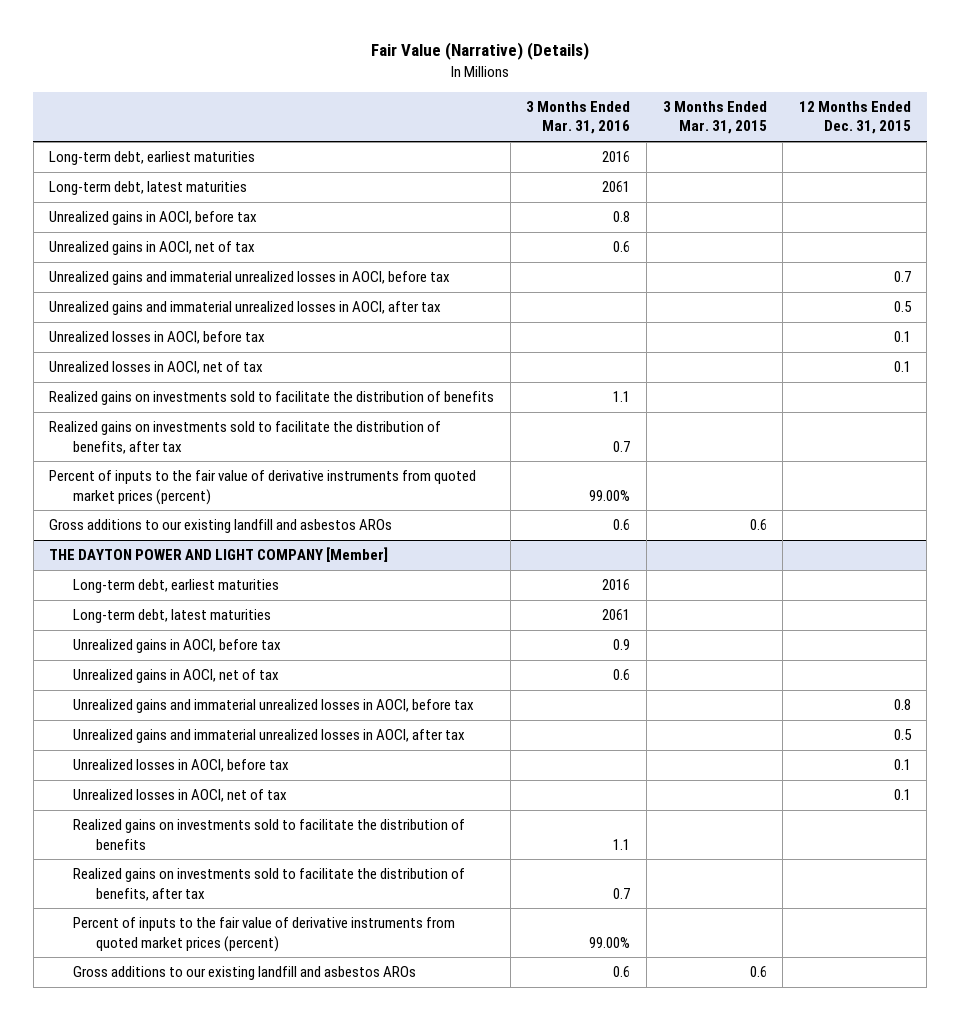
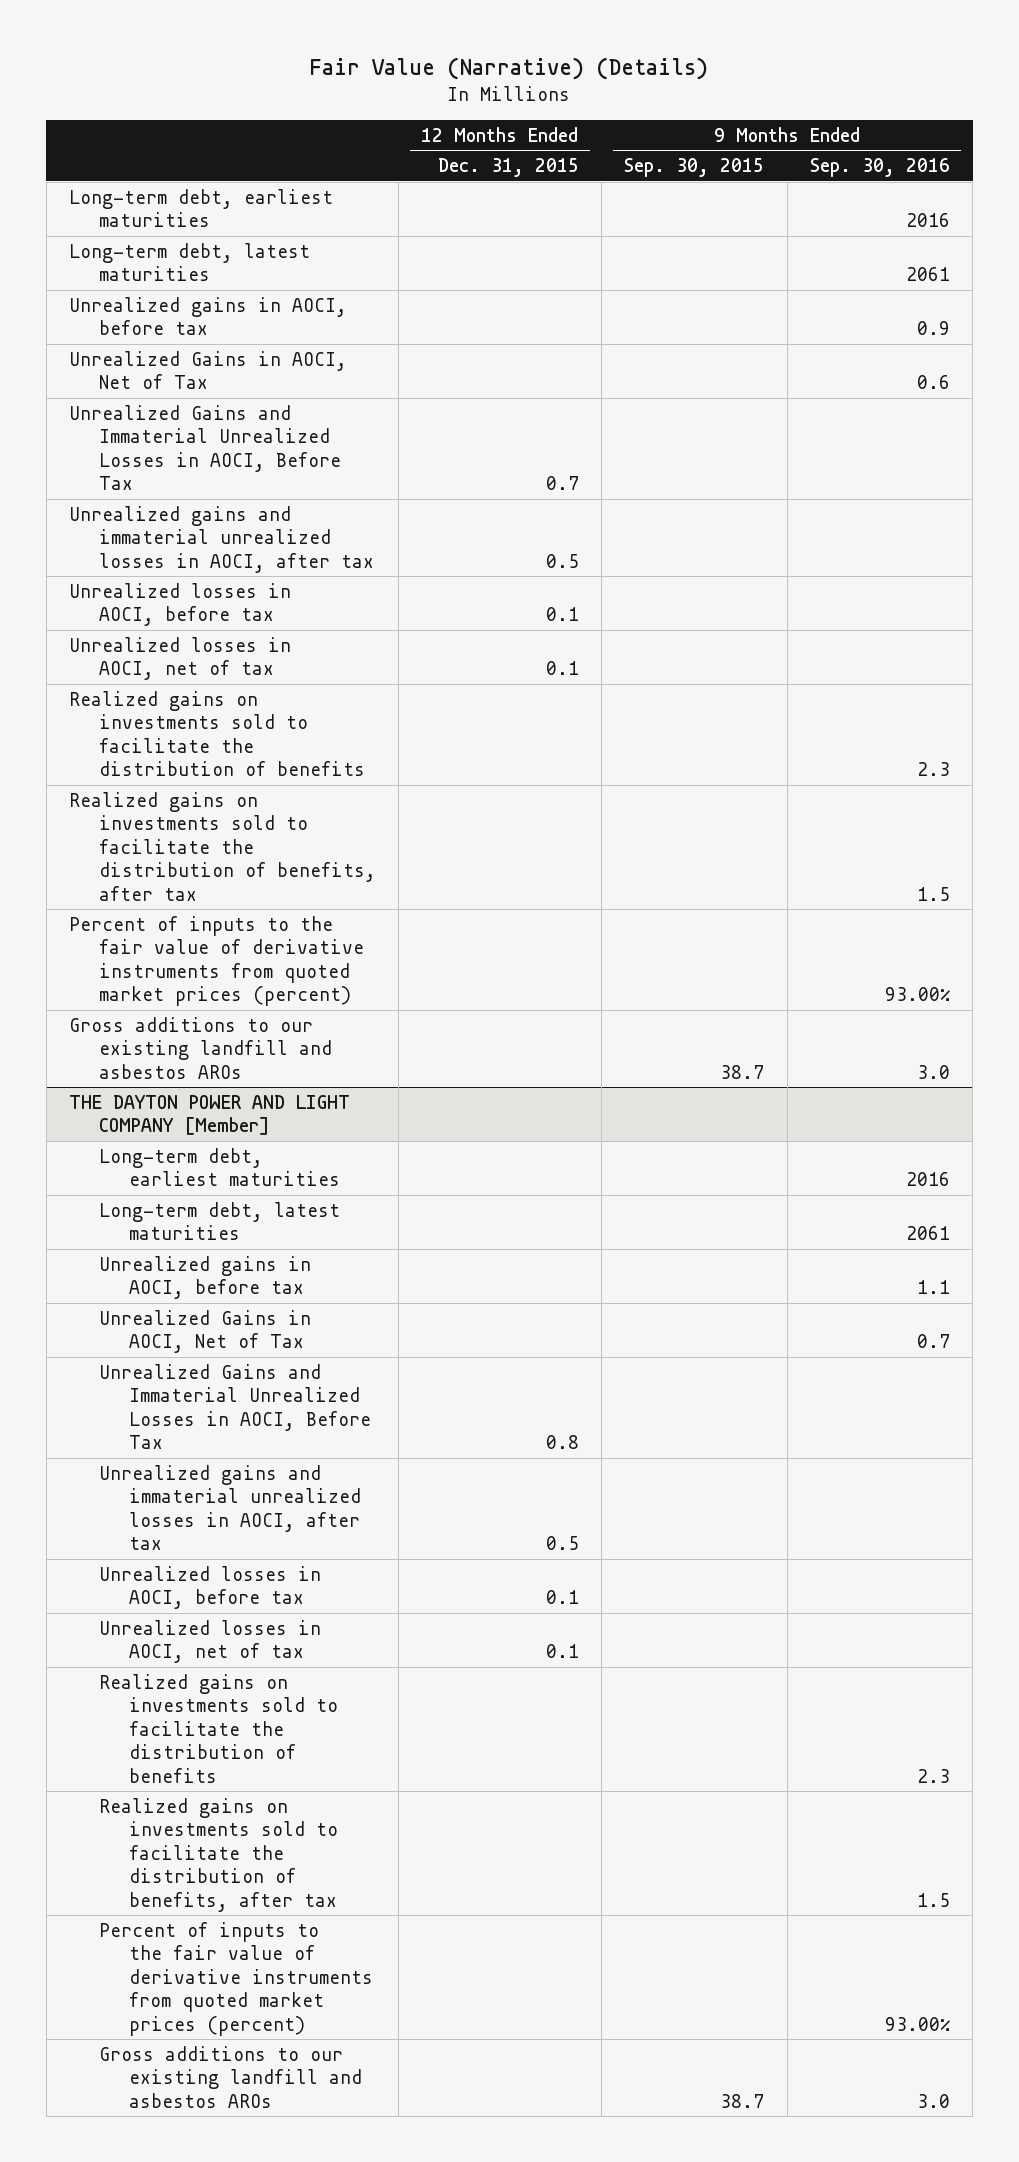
- | 3 Months Ended Mar. 31, 2016 | 3 Months Ended Mar. 31, 2015 | 12 Months Ended Dec. 31, 2015
+ | 12 Months Ended Dec. 31, 2015 | 9 Months Ended Sep. 30, 2015 | 9 Months Ended Sep. 30, 2016
- Unrealized gains in AOCI, net of tax | 0.6 | |
- Unrealized gains and immaterial unrealized losses in AOCI, before tax | | | 0.7
+ Unrealized Gains in AOCI, Net of Tax | | | 0.6
+ Unrealized Gains and Immaterial Unrealized Losses in AOCI, Before Tax | 0.7 | |
@ THE DAYTON POWER AND LIGHT COMPANY [Member]
- Unrealized gains in AOCI, net of tax | 0.6 | |
- Unrealized gains and immaterial unrealized losses in AOCI, before tax | | | 0.8
+ Unrealized Gains in AOCI, Net of Tax | | | 0.7
+ Unrealized Gains and Immaterial Unrealized Losses in AOCI, Before Tax | 0.8 | |

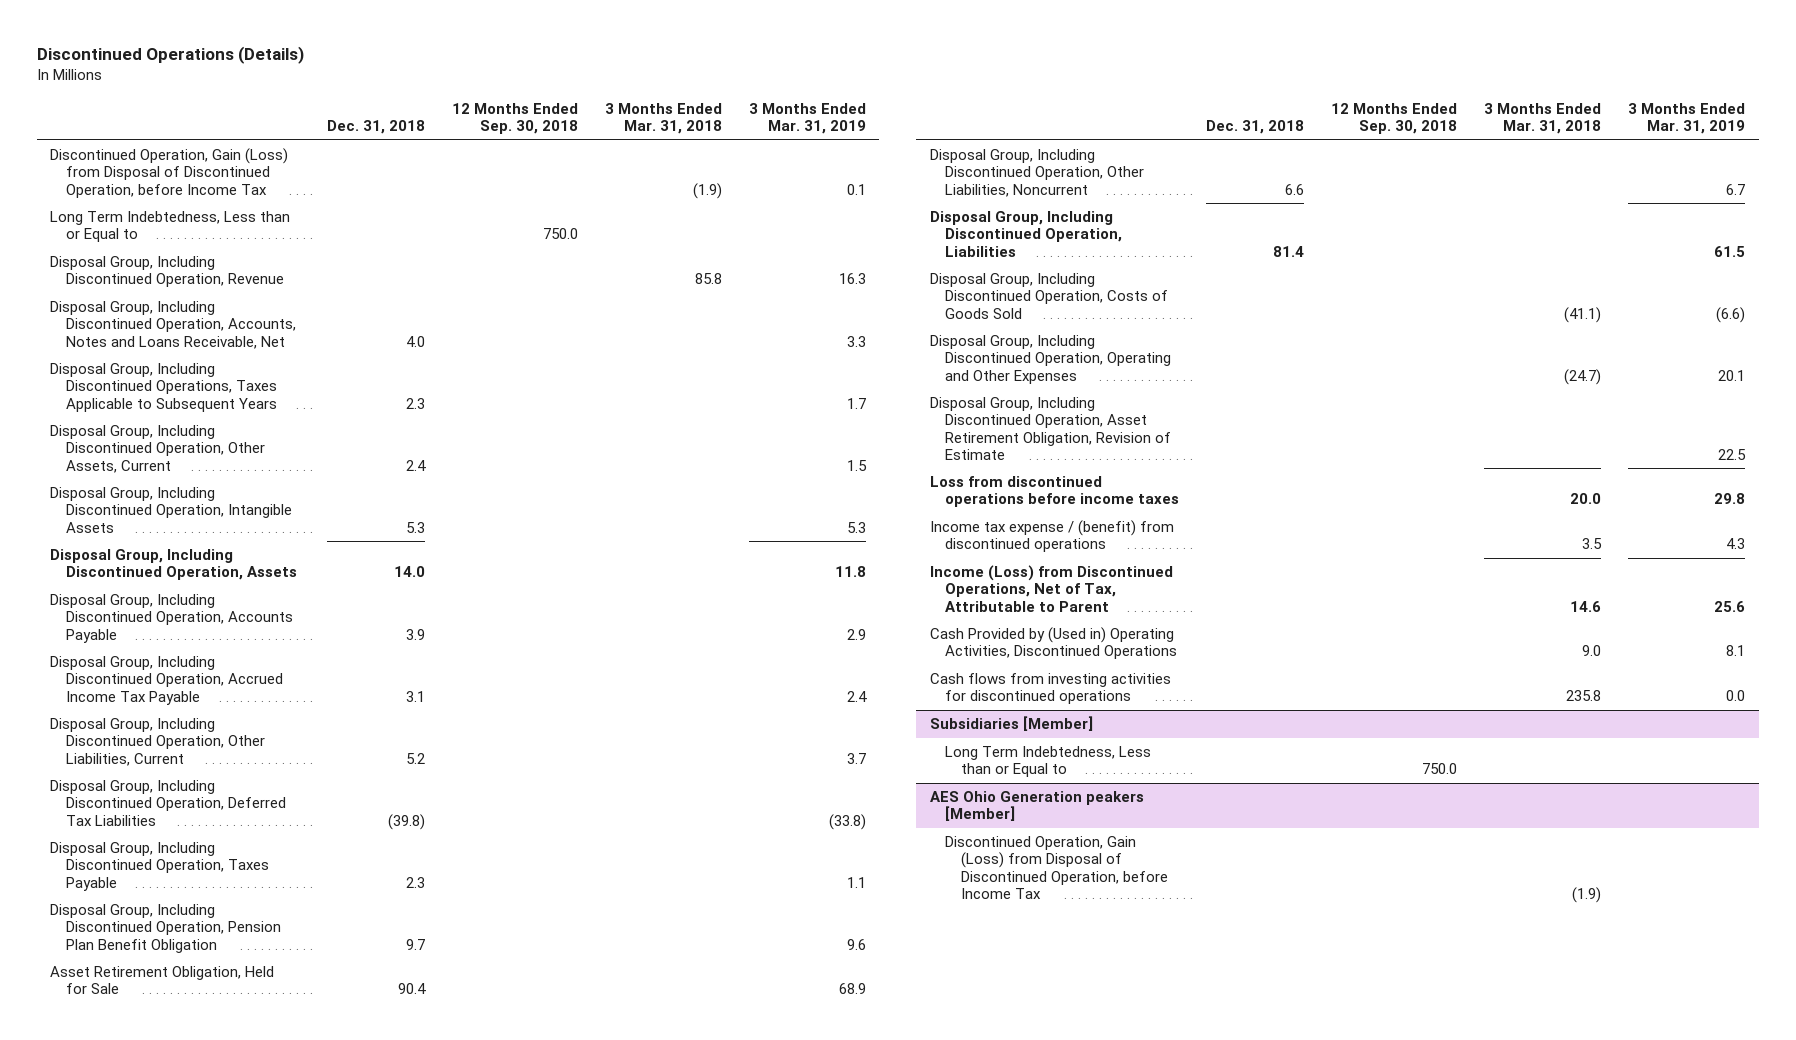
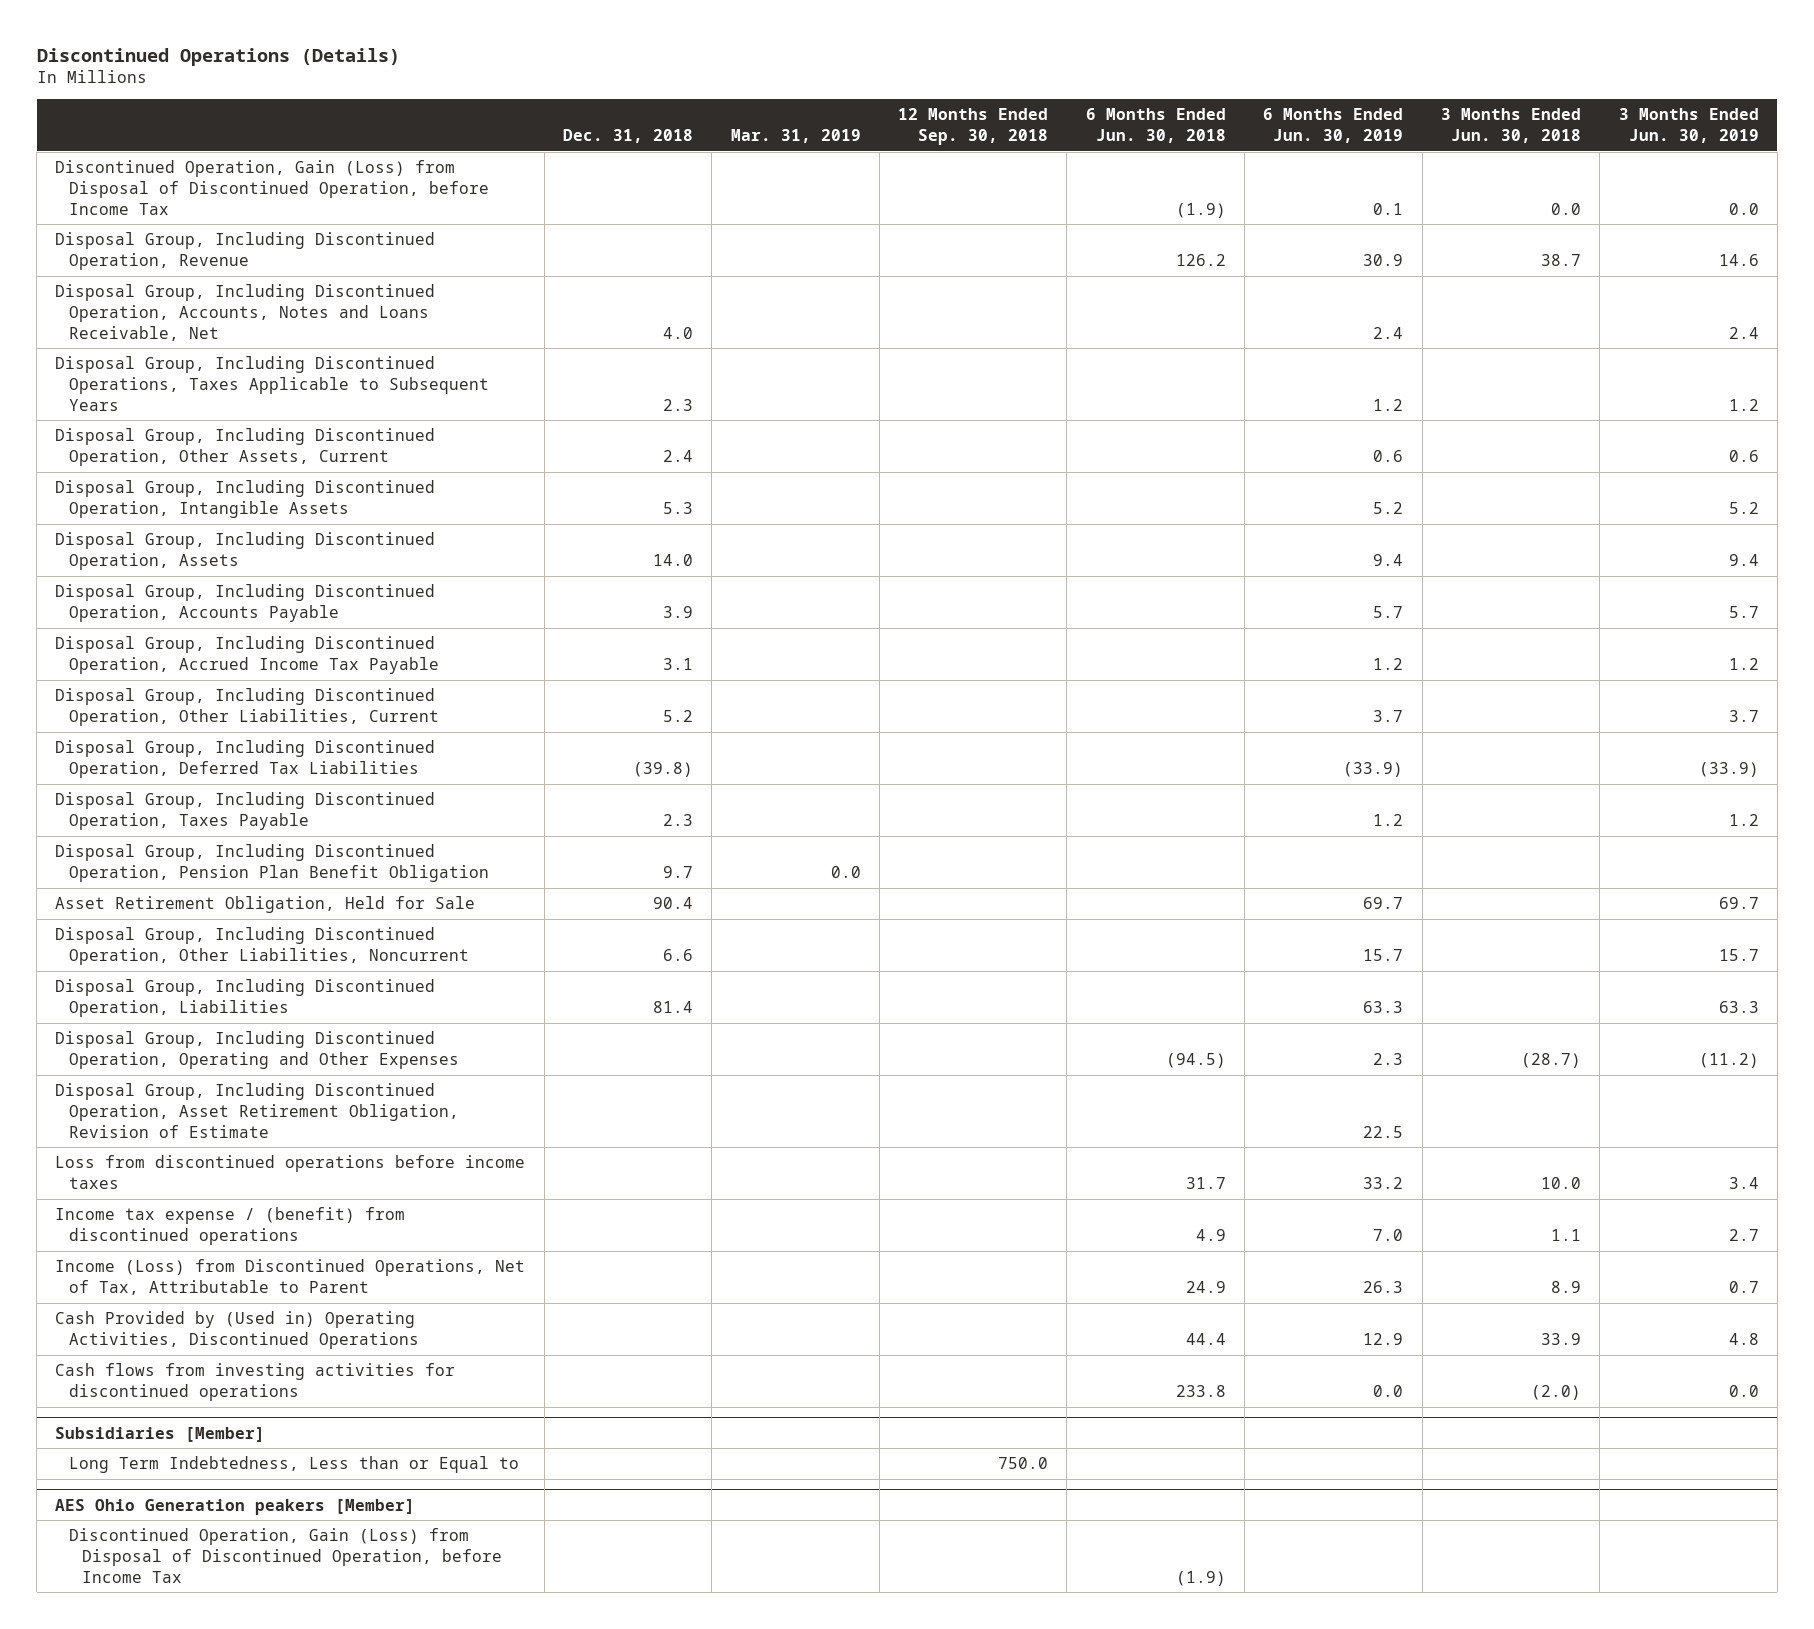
- | Dec. 31, 2018 | 12 Months Ended Sep. 30, 2018 | 3 Months Ended Mar. 31, 2018 | 3 Months Ended Mar. 31, 2019
+ | Dec. 31, 2018 | Mar. 31, 2019 | 12 Months Ended Sep. 30, 2018 | 6 Months Ended Jun. 30, 2018 | 6 Months Ended Jun. 30, 2019 | 3 Months Ended Jun. 30, 2018 | 3 Months Ended Jun. 30, 2019
- Long Term Indebtedness, Less than or Equal to | | 750.0 | |
- Disposal Group, Including Discontinued Operation, Costs of Goods Sold | | | (41.1) | (6.6)

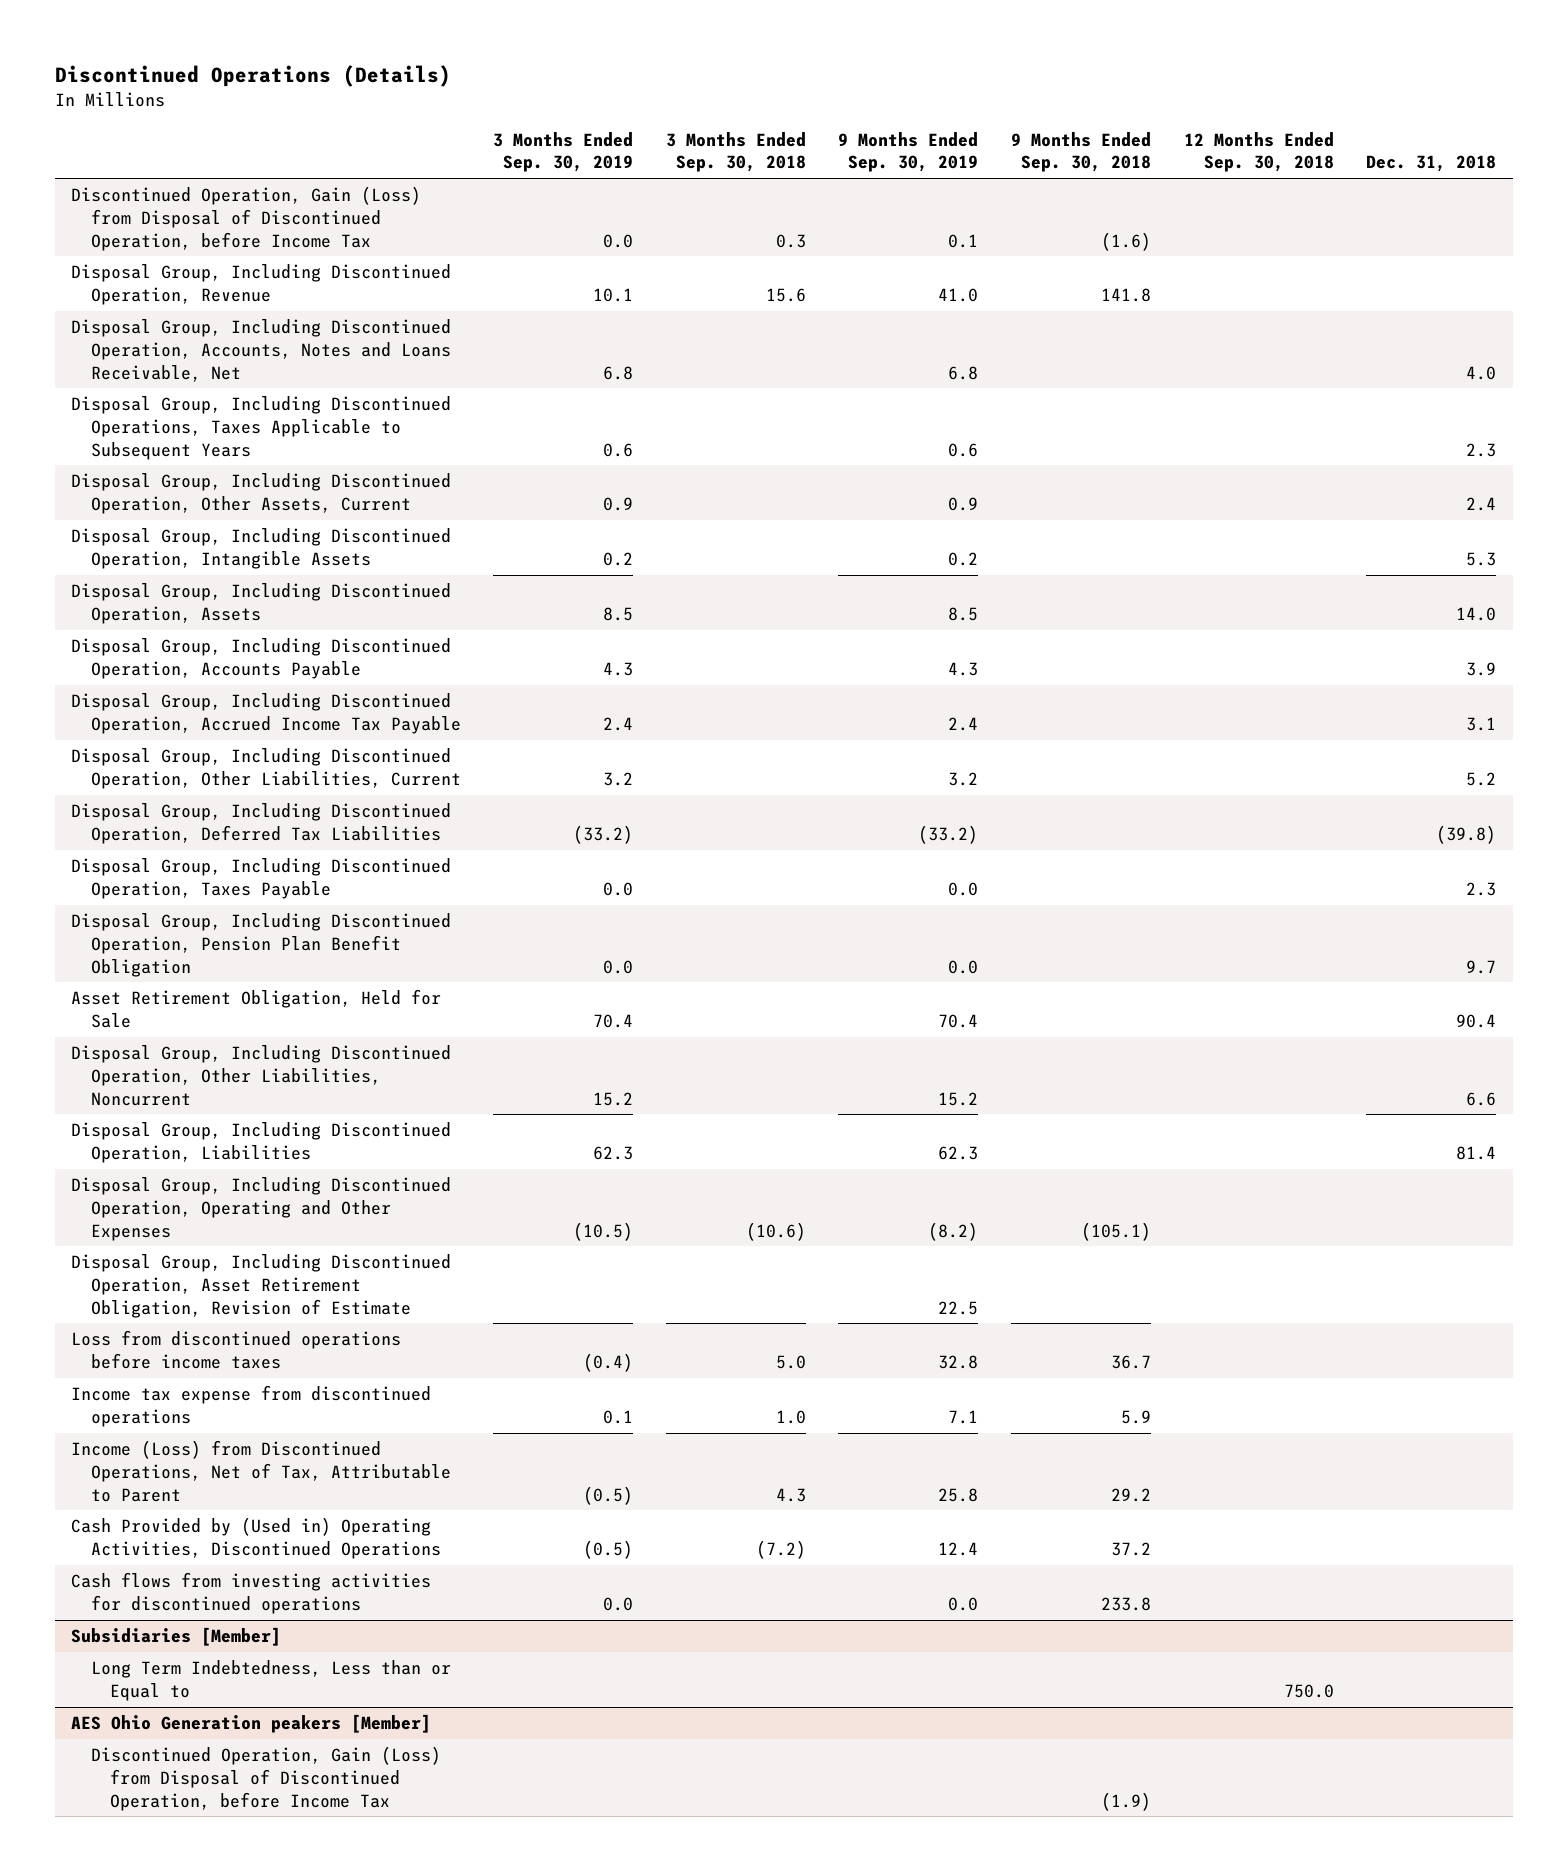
- | Dec. 31, 2018 | Mar. 31, 2019 | 12 Months Ended Sep. 30, 2018 | 6 Months Ended Jun. 30, 2018 | 6 Months Ended Jun. 30, 2019 | 3 Months Ended Jun. 30, 2018 | 3 Months Ended Jun. 30, 2019
+ | 3 Months Ended Sep. 30, 2019 | 3 Months Ended Sep. 30, 2018 | 9 Months Ended Sep. 30, 2019 | 9 Months Ended Sep. 30, 2018 | 12 Months Ended Sep. 30, 2018 | Dec. 31, 2018
- Income tax expense / (benefit) from discontinued operations | | | | 4.9 | 7.0 | 1.1 | 2.7
+ Income tax expense from discontinued operations | 0.1 | 1.0 | 7.1 | 5.9 | |

